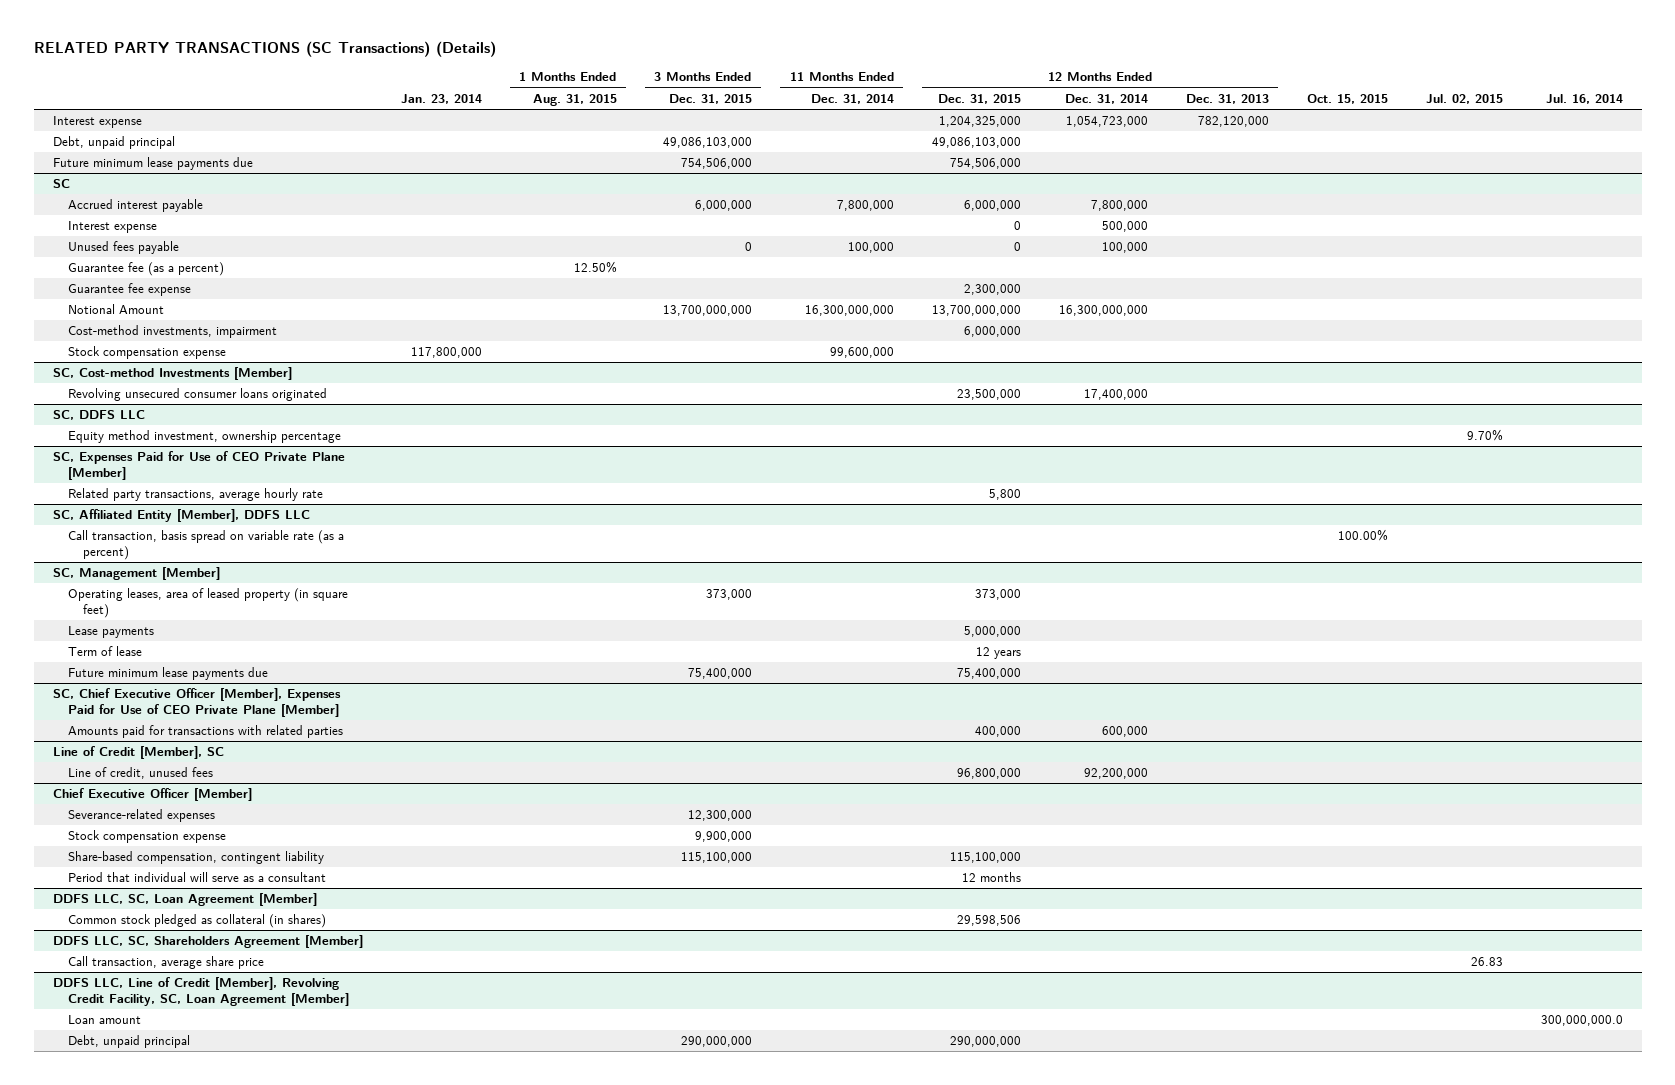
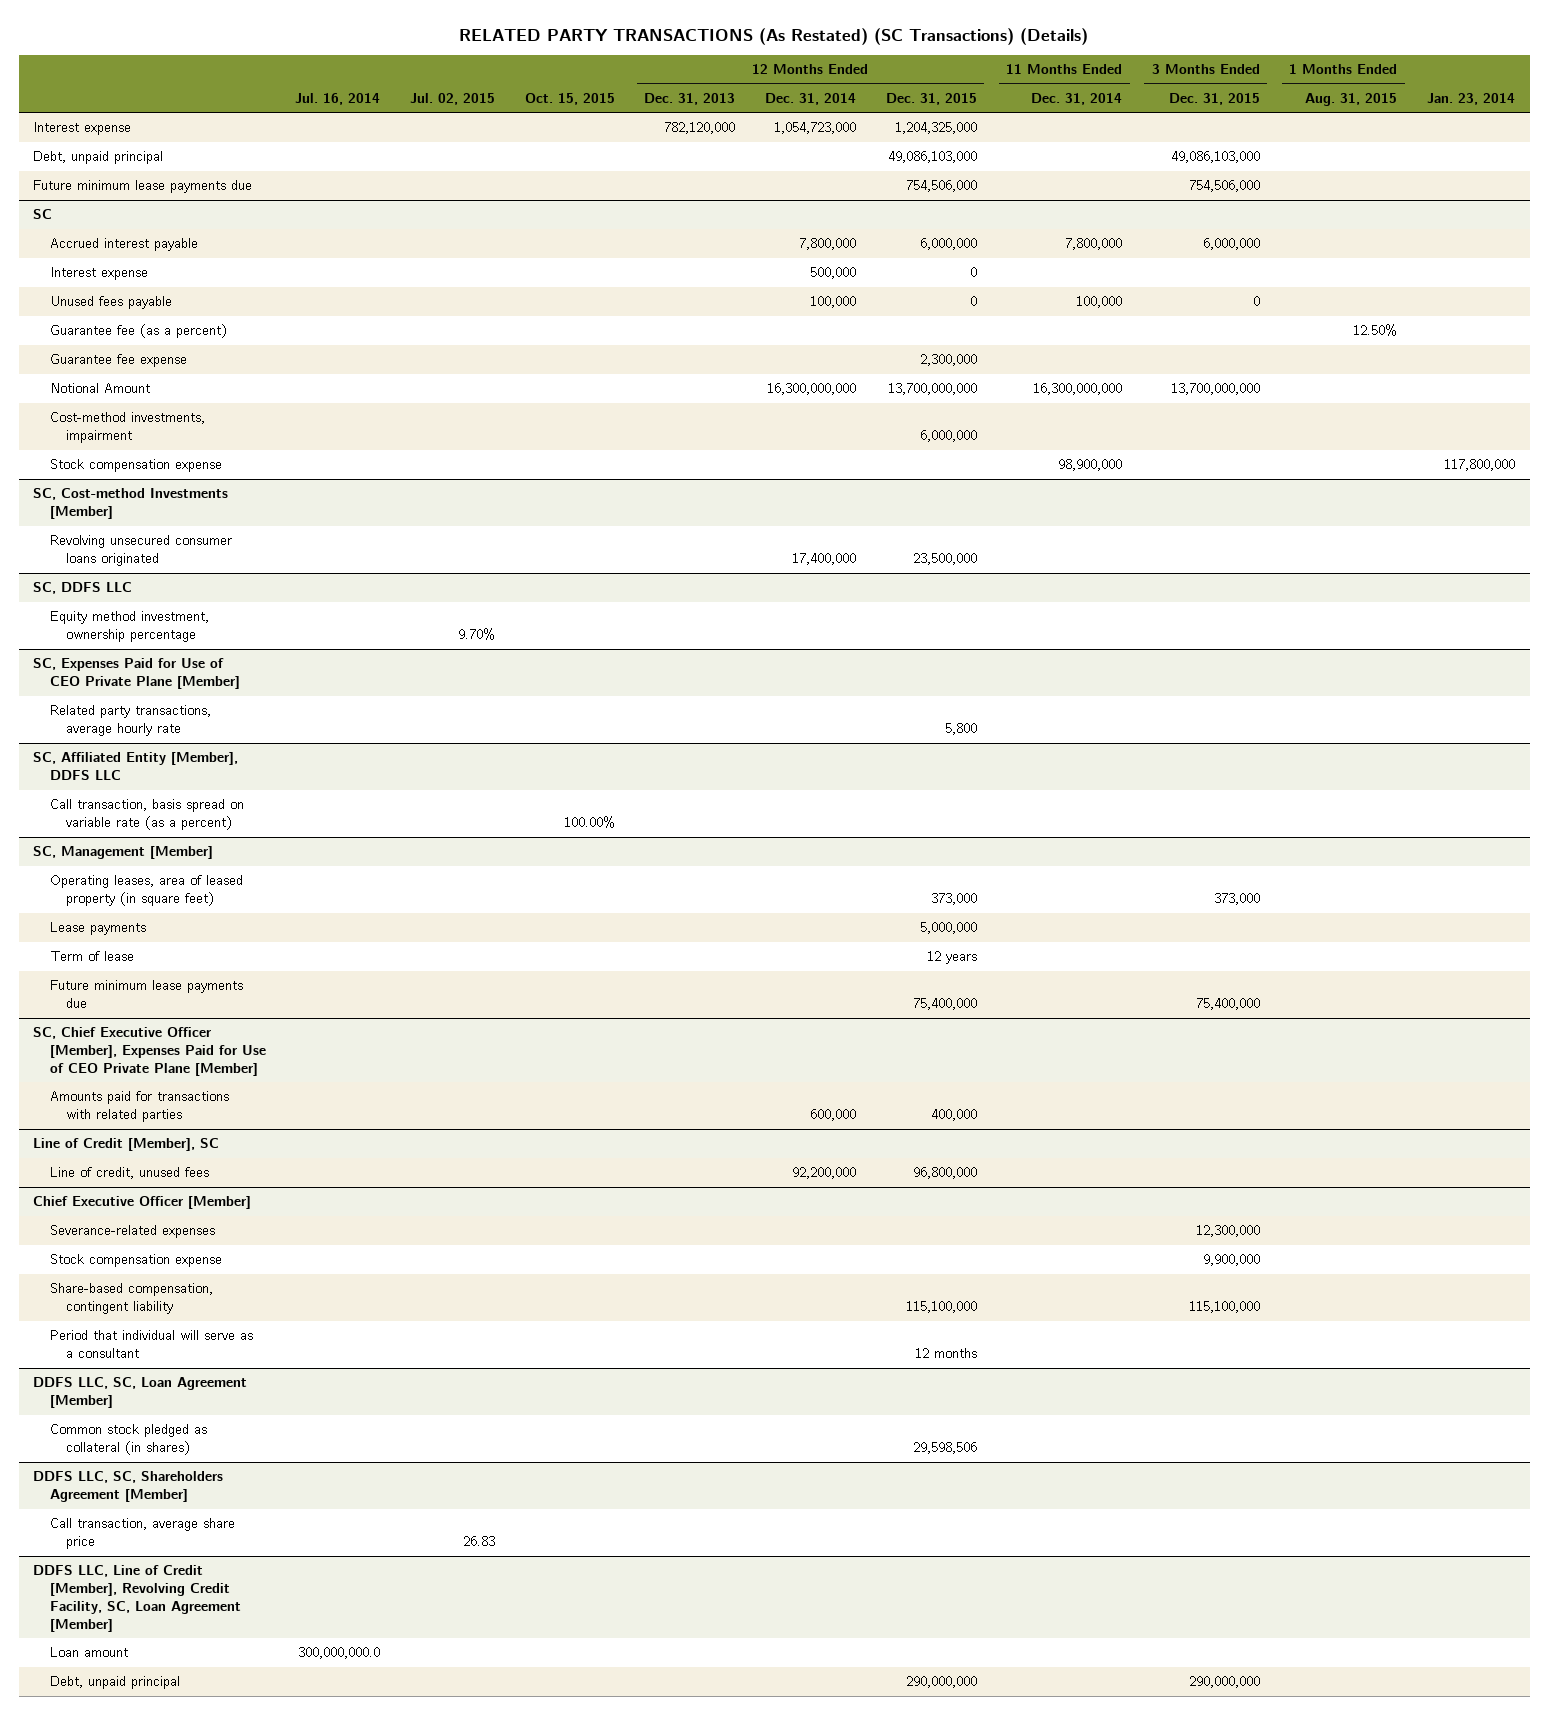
- RELATED PARTY TRANSACTIONS (SC Transactions) (Details)
+ RELATED PARTY TRANSACTIONS (As Restated) (SC Transactions) (Details)
- | Jan. 23, 2014 | 1 Months Ended Aug. 31, 2015 | 3 Months Ended Dec. 31, 2015 | 11 Months Ended Dec. 31, 2014 | 12 Months Ended Dec. 31, 2015 | 12 Months Ended Dec. 31, 2014 | 12 Months Ended Dec. 31, 2013 | Oct. 15, 2015 | Jul. 02, 2015 | Jul. 16, 2014
+ | Jul. 16, 2014 | Jul. 02, 2015 | Oct. 15, 2015 | 12 Months Ended Dec. 31, 2013 | 12 Months Ended Dec. 31, 2014 | 12 Months Ended Dec. 31, 2015 | 11 Months Ended Dec. 31, 2014 | 3 Months Ended Dec. 31, 2015 | 1 Months Ended Aug. 31, 2015 | Jan. 23, 2014
@ SC
- Stock compensation expense | 117,800,000 | | | 99,600,000 | | | | | |
+ Stock compensation expense | | | | | | | 98,900,000 | | | 117,800,000

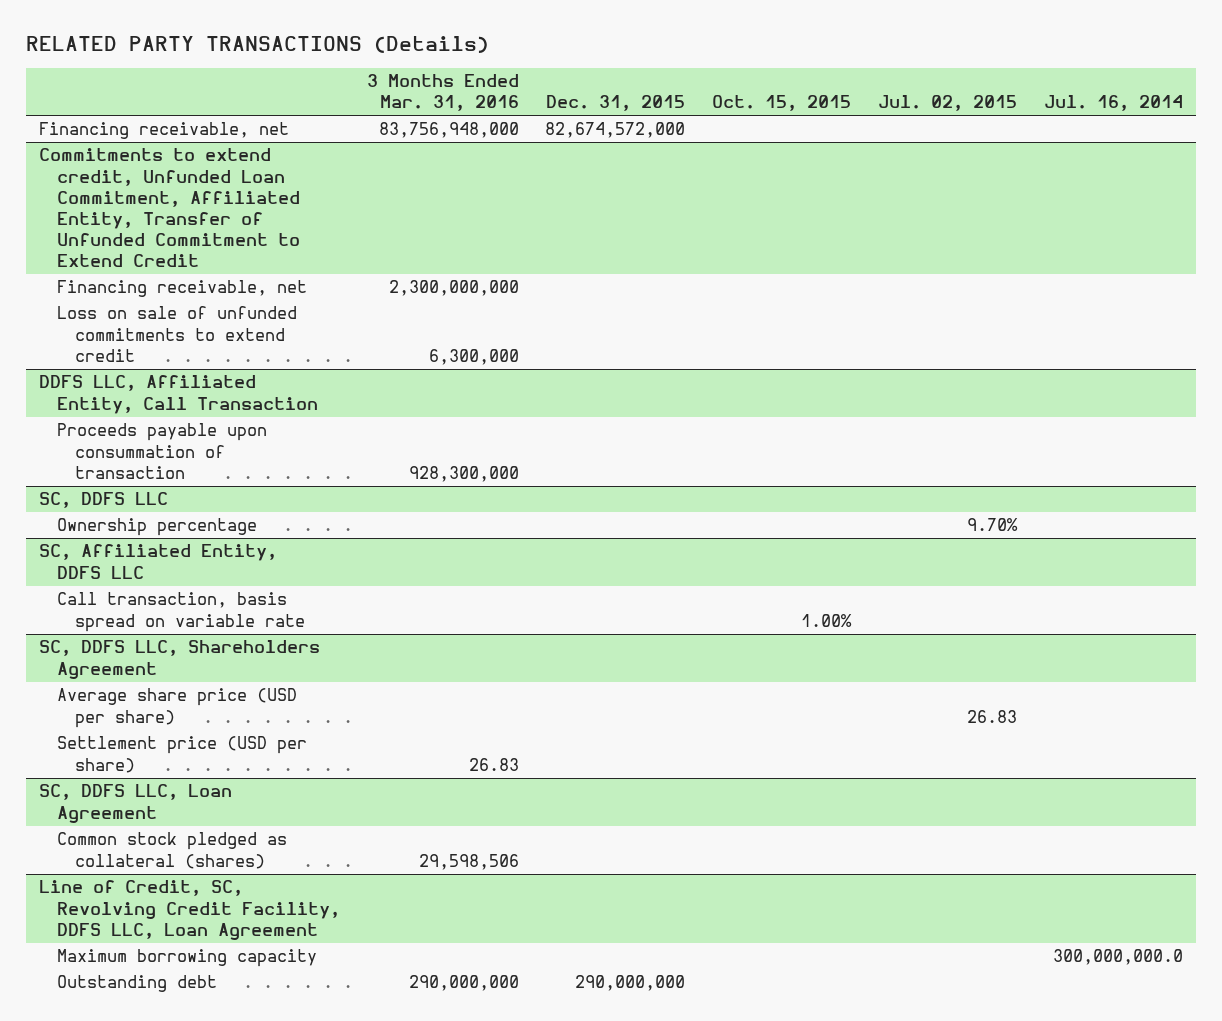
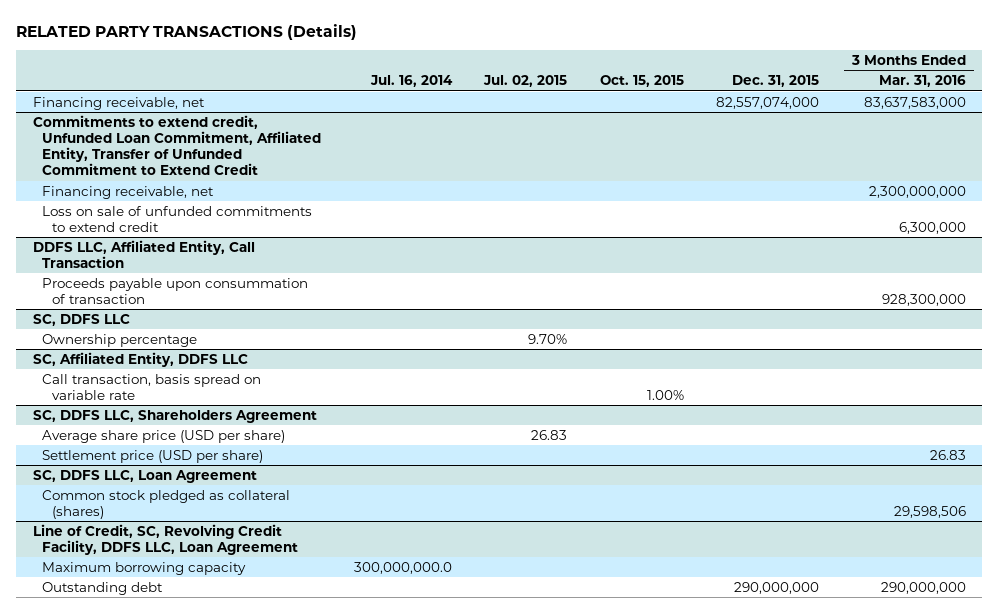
- | 3 Months Ended Mar. 31, 2016 | Dec. 31, 2015 | Oct. 15, 2015 | Jul. 02, 2015 | Jul. 16, 2014
+ | Jul. 16, 2014 | Jul. 02, 2015 | Oct. 15, 2015 | Dec. 31, 2015 | 3 Months Ended Mar. 31, 2016
- Financing receivable, net | 83,756,948,000 | 82,674,572,000 | | |
+ Financing receivable, net | | | | 82,557,074,000 | 83,637,583,000

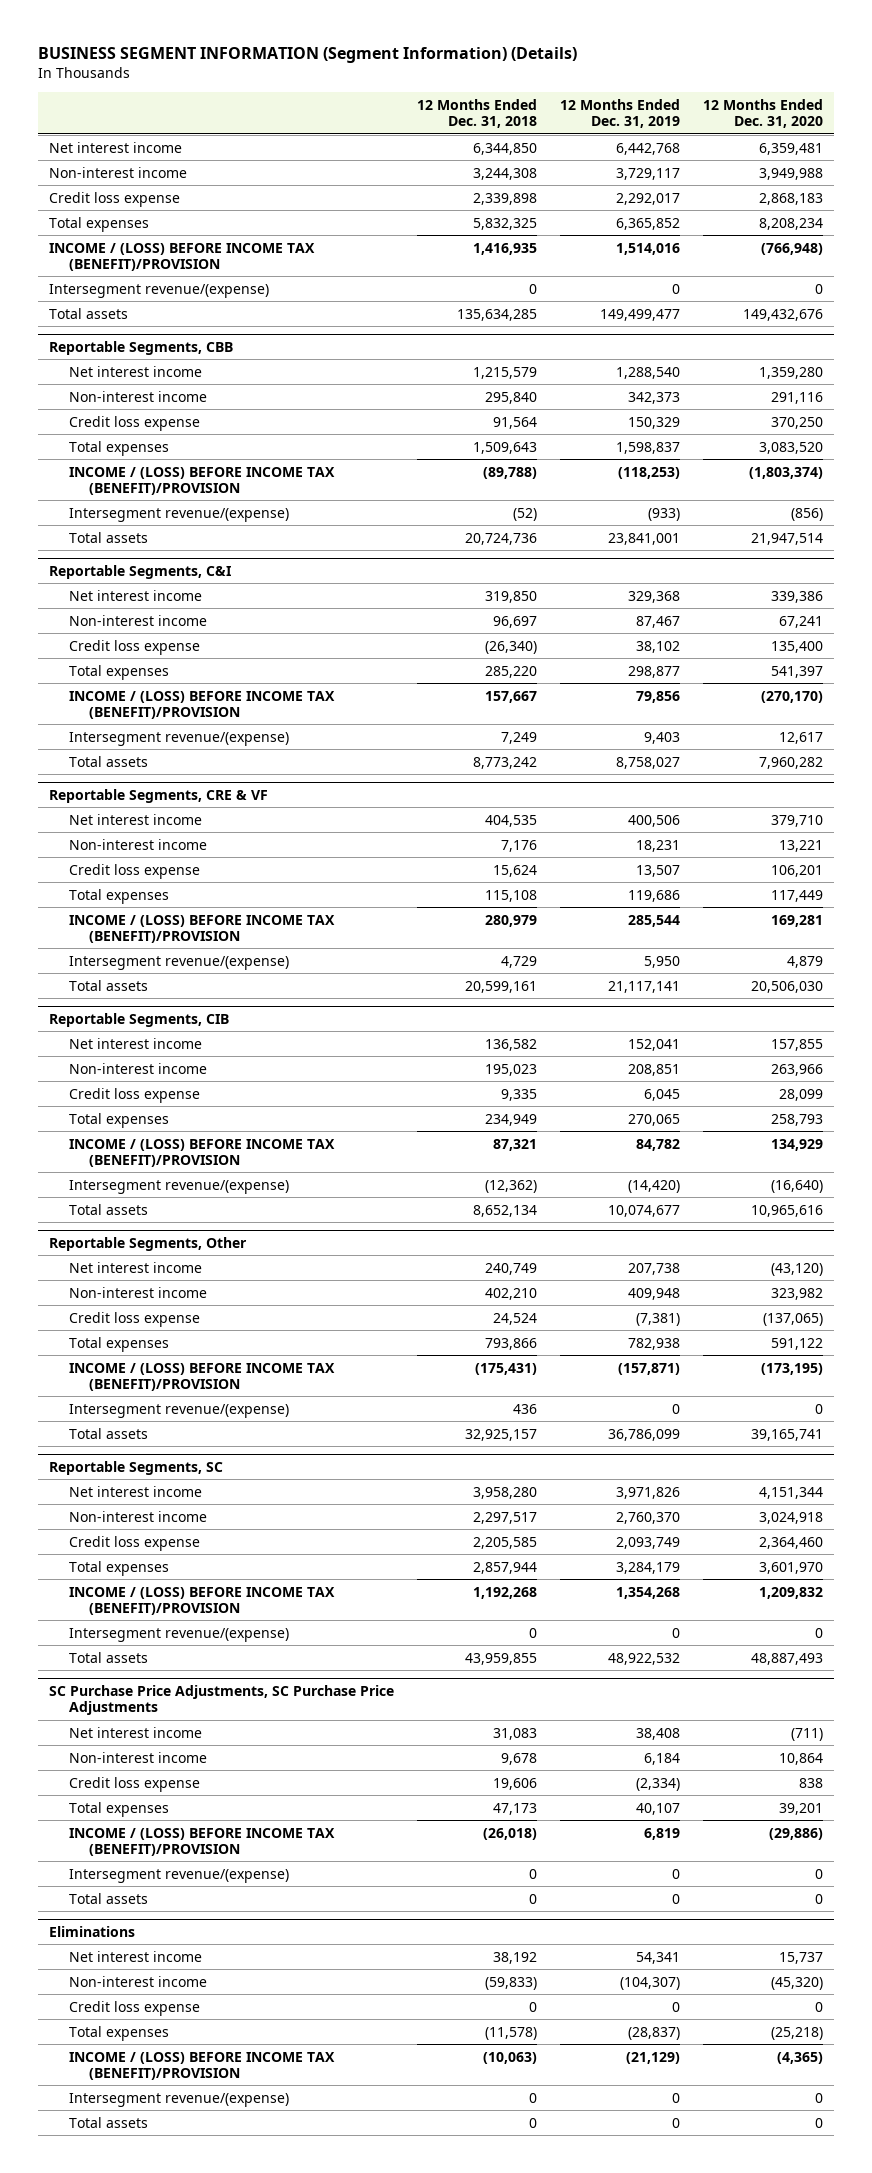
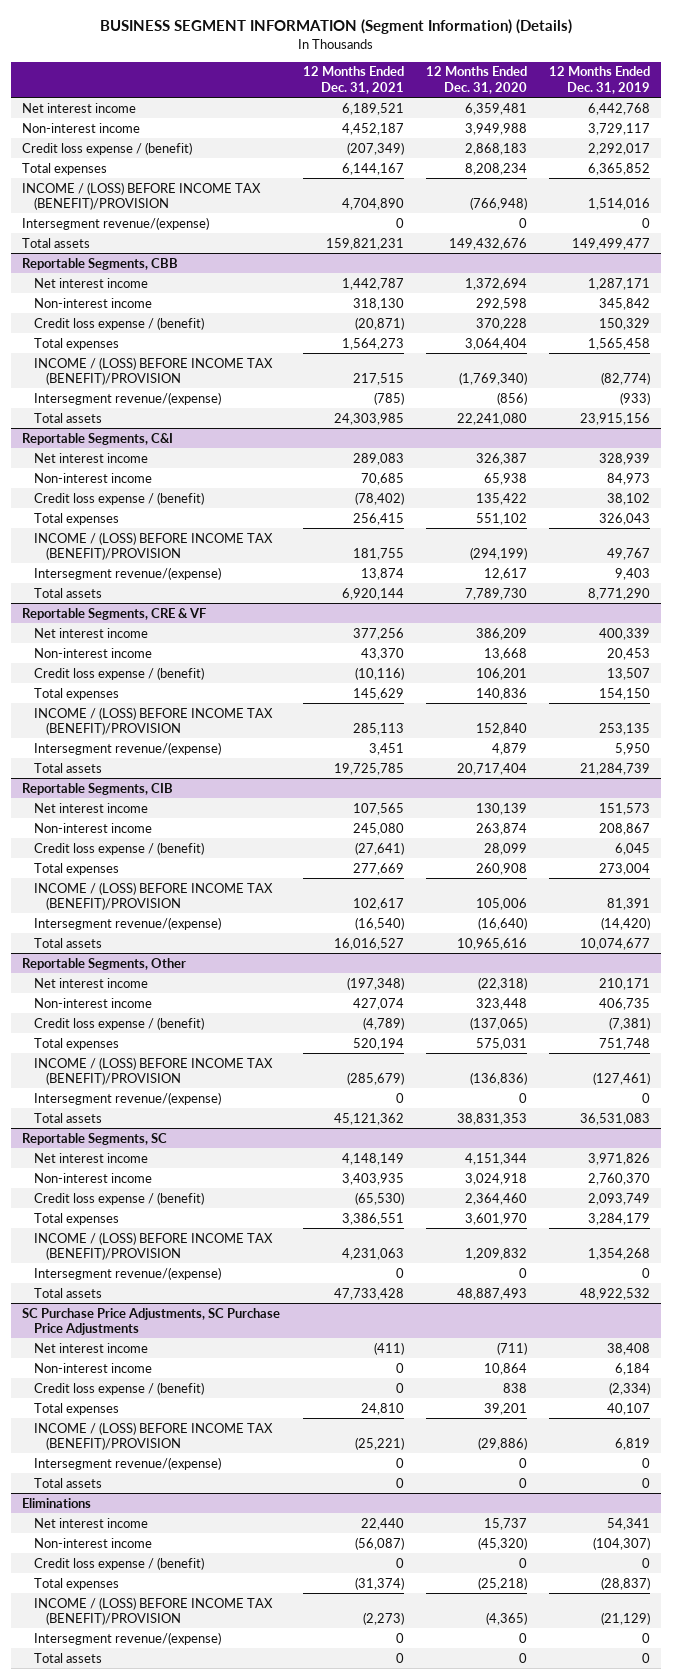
- | 12 Months Ended Dec. 31, 2018 | 12 Months Ended Dec. 31, 2019 | 12 Months Ended Dec. 31, 2020
+ | 12 Months Ended Dec. 31, 2021 | 12 Months Ended Dec. 31, 2020 | 12 Months Ended Dec. 31, 2019
- Credit loss expense | 2,339,898 | 2,292,017 | 2,868,183
+ Credit loss expense / (benefit) | (207,349) | 2,868,183 | 2,292,017
@ Reportable Segments, CBB
- Net interest income | 1,215,579 | 1,288,540 | 1,359,280
- Non-interest income | 295,840 | 342,373 | 291,116
- Credit loss expense | 91,564 | 150,329 | 370,250
- Total expenses | 1,509,643 | 1,598,837 | 3,083,520
- INCOME / (LOSS) BEFORE INCOME TAX (BENEFIT)/PROVISION | (89,788) | (118,253) | (1,803,374)
+ Net interest income | 1,442,787 | 1,372,694 | 1,287,171
+ Non-interest income | 318,130 | 292,598 | 345,842
+ Credit loss expense / (benefit) | (20,871) | 370,228 | 150,329
+ Total expenses | 1,564,273 | 3,064,404 | 1,565,458
+ INCOME / (LOSS) BEFORE INCOME TAX (BENEFIT)/PROVISION | 217,515 | (1,769,340) | (82,774)
- Total assets | 20,724,736 | 23,841,001 | 21,947,514
+ Total assets | 24,303,985 | 22,241,080 | 23,915,156
@ Reportable Segments, C&I
- Net interest income | 319,850 | 329,368 | 339,386
- Non-interest income | 96,697 | 87,467 | 67,241
- Credit loss expense | (26,340) | 38,102 | 135,400
- Total expenses | 285,220 | 298,877 | 541,397
- INCOME / (LOSS) BEFORE INCOME TAX (BENEFIT)/PROVISION | 157,667 | 79,856 | (270,170)
+ Net interest income | 289,083 | 326,387 | 328,939
+ Non-interest income | 70,685 | 65,938 | 84,973
+ Credit loss expense / (benefit) | (78,402) | 135,422 | 38,102
+ Total expenses | 256,415 | 551,102 | 326,043
+ INCOME / (LOSS) BEFORE INCOME TAX (BENEFIT)/PROVISION | 181,755 | (294,199) | 49,767
- Total assets | 8,773,242 | 8,758,027 | 7,960,282
+ Total assets | 6,920,144 | 7,789,730 | 8,771,290
@ Reportable Segments, CRE & VF
- Net interest income | 404,535 | 400,506 | 379,710
- Non-interest income | 7,176 | 18,231 | 13,221
- Credit loss expense | 15,624 | 13,507 | 106,201
- Total expenses | 115,108 | 119,686 | 117,449
- INCOME / (LOSS) BEFORE INCOME TAX (BENEFIT)/PROVISION | 280,979 | 285,544 | 169,281
+ Net interest income | 377,256 | 386,209 | 400,339
+ Non-interest income | 43,370 | 13,668 | 20,453
+ Credit loss expense / (benefit) | (10,116) | 106,201 | 13,507
+ Total expenses | 145,629 | 140,836 | 154,150
+ INCOME / (LOSS) BEFORE INCOME TAX (BENEFIT)/PROVISION | 285,113 | 152,840 | 253,135
- Total assets | 20,599,161 | 21,117,141 | 20,506,030
+ Total assets | 19,725,785 | 20,717,404 | 21,284,739
@ Reportable Segments, CIB
- Net interest income | 136,582 | 152,041 | 157,855
- Non-interest income | 195,023 | 208,851 | 263,966
- Credit loss expense | 9,335 | 6,045 | 28,099
- Total expenses | 234,949 | 270,065 | 258,793
- INCOME / (LOSS) BEFORE INCOME TAX (BENEFIT)/PROVISION | 87,321 | 84,782 | 134,929
+ Net interest income | 107,565 | 130,139 | 151,573
+ Non-interest income | 245,080 | 263,874 | 208,867
+ Credit loss expense / (benefit) | (27,641) | 28,099 | 6,045
+ Total expenses | 277,669 | 260,908 | 273,004
+ INCOME / (LOSS) BEFORE INCOME TAX (BENEFIT)/PROVISION | 102,617 | 105,006 | 81,391
@ Reportable Segments, Other
- Net interest income | 240,749 | 207,738 | (43,120)
- Non-interest income | 402,210 | 409,948 | 323,982
- Credit loss expense | 24,524 | (7,381) | (137,065)
- Total expenses | 793,866 | 782,938 | 591,122
- INCOME / (LOSS) BEFORE INCOME TAX (BENEFIT)/PROVISION | (175,431) | (157,871) | (173,195)
+ Net interest income | (197,348) | (22,318) | 210,171
+ Non-interest income | 427,074 | 323,448 | 406,735
+ Credit loss expense / (benefit) | (4,789) | (137,065) | (7,381)
+ Total expenses | 520,194 | 575,031 | 751,748
+ INCOME / (LOSS) BEFORE INCOME TAX (BENEFIT)/PROVISION | (285,679) | (136,836) | (127,461)
- Total assets | 32,925,157 | 36,786,099 | 39,165,741
+ Total assets | 45,121,362 | 38,831,353 | 36,531,083
@ Reportable Segments, SC
- Credit loss expense | 2,205,585 | 2,093,749 | 2,364,460
+ Credit loss expense / (benefit) | (65,530) | 2,364,460 | 2,093,749
@ SC Purchase Price Adjustments, SC Purchase Price Adjustments
- Credit loss expense | 19,606 | (2,334) | 838
+ Credit loss expense / (benefit) | 0 | 838 | (2,334)
@ Eliminations
- Credit loss expense | 0 | 0 | 0
+ Credit loss expense / (benefit) | 0 | 0 | 0

